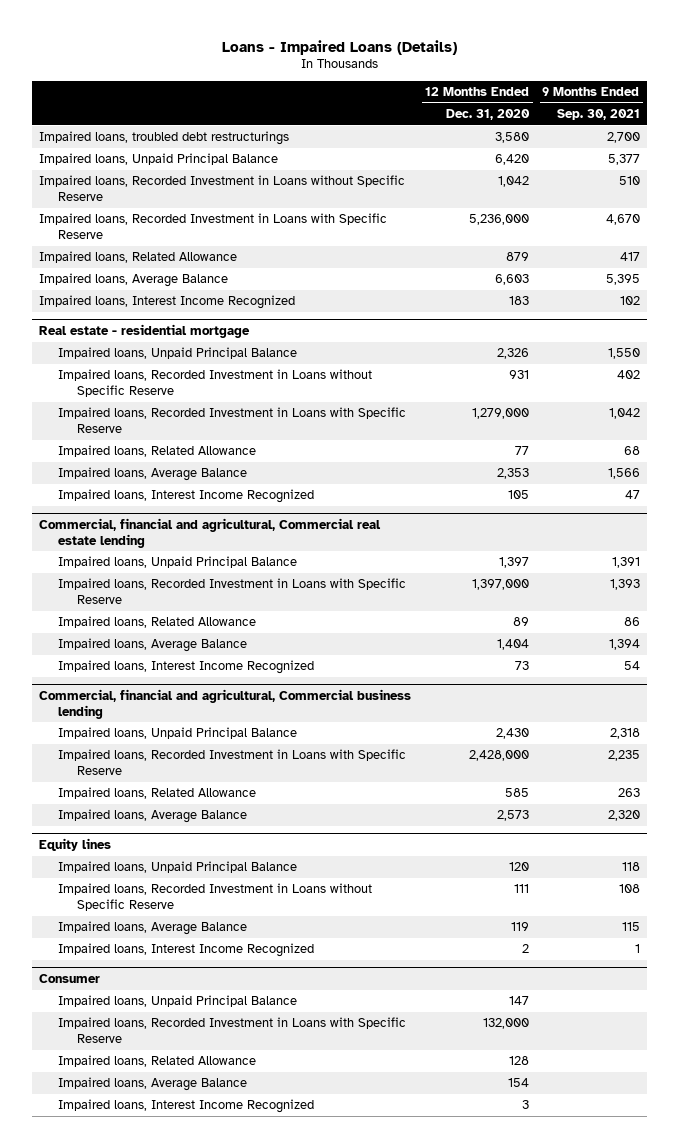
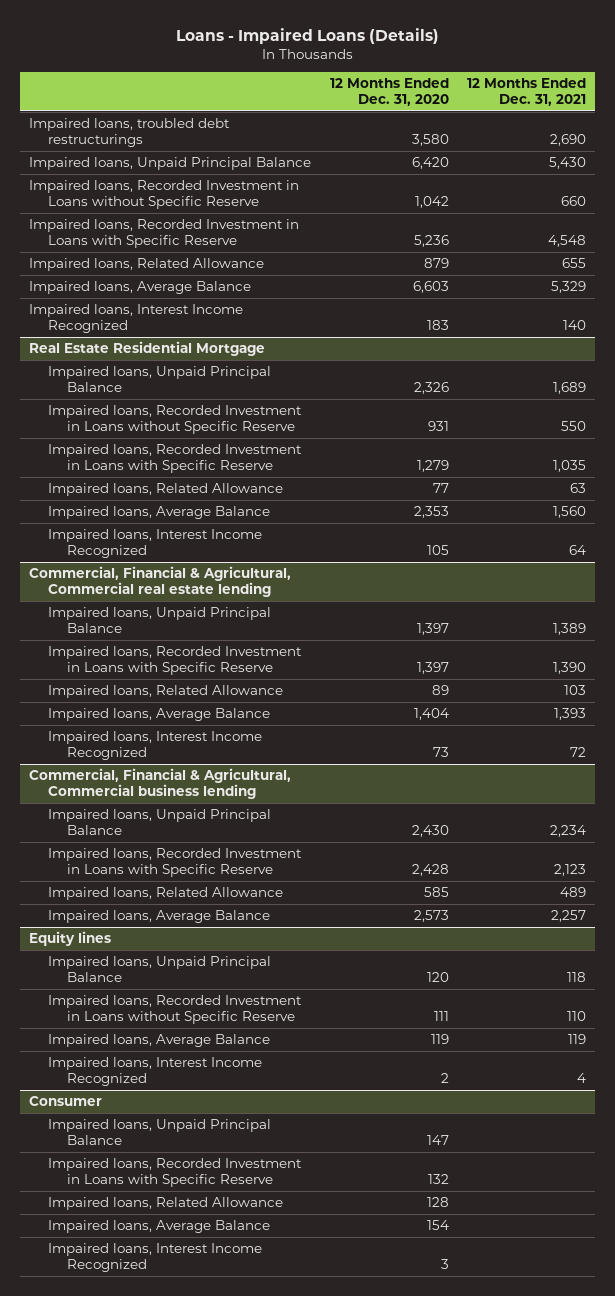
- | 12 Months Ended Dec. 31, 2020 | 9 Months Ended Sep. 30, 2021
+ | 12 Months Ended Dec. 31, 2020 | 12 Months Ended Dec. 31, 2021
- Impaired loans, Recorded Investment in Loans with Specific Reserve | 5,236,000 | 4,670
+ Impaired loans, Recorded Investment in Loans with Specific Reserve | 5,236 | 4,548
- Real estate - residential mortgage
+ Real Estate Residential Mortgage
- Impaired loans, Recorded Investment in Loans with Specific Reserve | 1,279,000 | 1,042
+ Impaired loans, Recorded Investment in Loans with Specific Reserve | 1,279 | 1,035
- Commercial, financial and agricultural, Commercial real estate lending
+ Commercial, Financial & Agricultural, Commercial real estate lending
- Impaired loans, Recorded Investment in Loans with Specific Reserve | 1,397,000 | 1,393
+ Impaired loans, Recorded Investment in Loans with Specific Reserve | 1,397 | 1,390
- Commercial, financial and agricultural, Commercial business lending
+ Commercial, Financial & Agricultural, Commercial business lending
- Impaired loans, Recorded Investment in Loans with Specific Reserve | 2,428,000 | 2,235
+ Impaired loans, Recorded Investment in Loans with Specific Reserve | 2,428 | 2,123
@ Consumer
- Impaired loans, Recorded Investment in Loans with Specific Reserve | 132,000 |
+ Impaired loans, Recorded Investment in Loans with Specific Reserve | 132 |

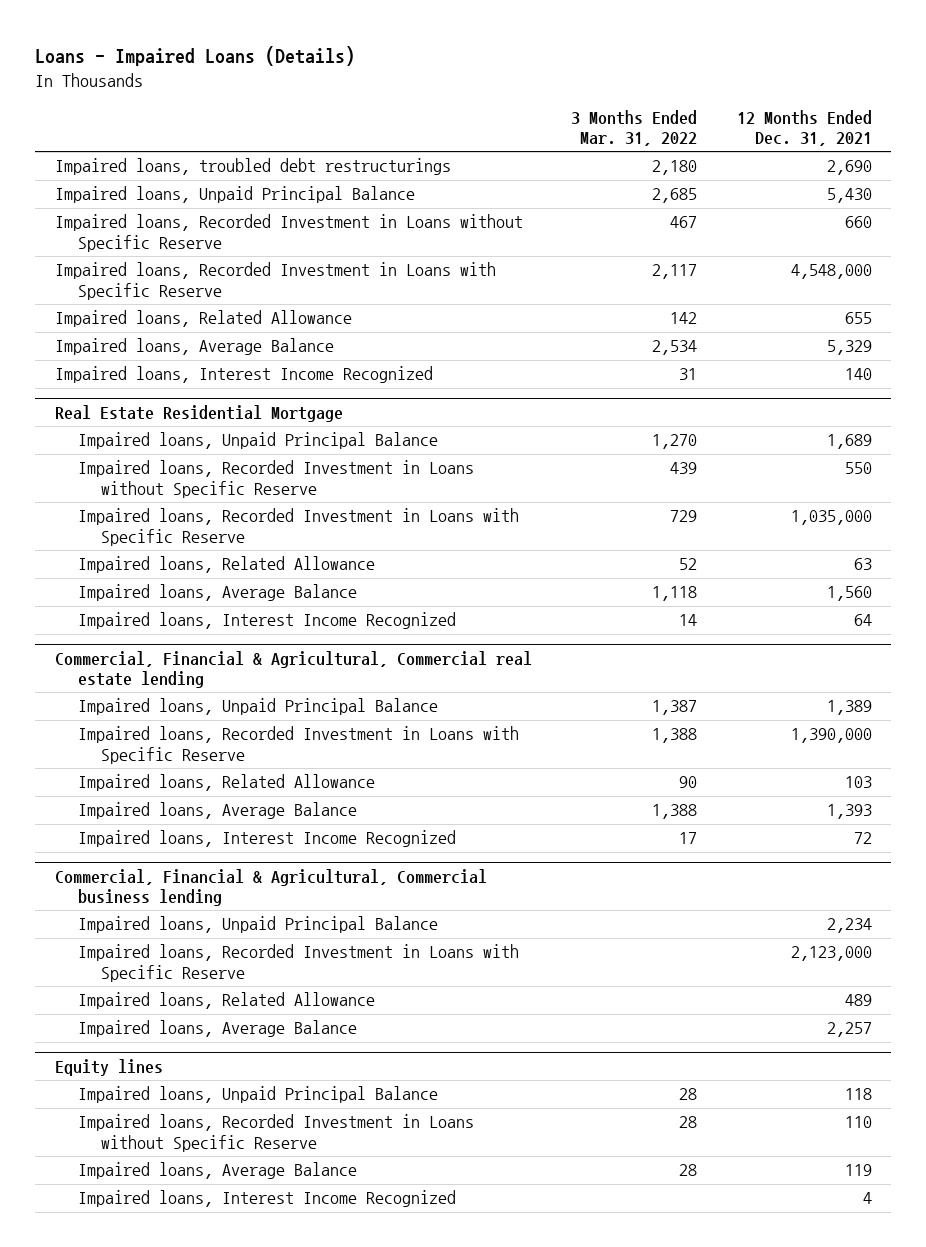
- | 12 Months Ended Dec. 31, 2020 | 12 Months Ended Dec. 31, 2021
+ | 3 Months Ended Mar. 31, 2022 | 12 Months Ended Dec. 31, 2021
- Impaired loans, Recorded Investment in Loans with Specific Reserve | 5,236 | 4,548
+ Impaired loans, Recorded Investment in Loans with Specific Reserve | 2,117 | 4,548,000
@ Real Estate Residential Mortgage
- Impaired loans, Recorded Investment in Loans with Specific Reserve | 1,279 | 1,035
+ Impaired loans, Recorded Investment in Loans with Specific Reserve | 729 | 1,035,000
@ Commercial, Financial & Agricultural, Commercial real estate lending
- Impaired loans, Recorded Investment in Loans with Specific Reserve | 1,397 | 1,390
+ Impaired loans, Recorded Investment in Loans with Specific Reserve | 1,388 | 1,390,000
@ Commercial, Financial & Agricultural, Commercial business lending
- Impaired loans, Recorded Investment in Loans with Specific Reserve | 2,428 | 2,123
+ Impaired loans, Recorded Investment in Loans with Specific Reserve | | 2,123,000
- Consumer
- Impaired loans, Unpaid Principal Balance | 147 |
- Impaired loans, Recorded Investment in Loans with Specific Reserve | 132 |
- Impaired loans, Related Allowance | 128 |
- Impaired loans, Average Balance | 154 |
- Impaired loans, Interest Income Recognized | 3 |

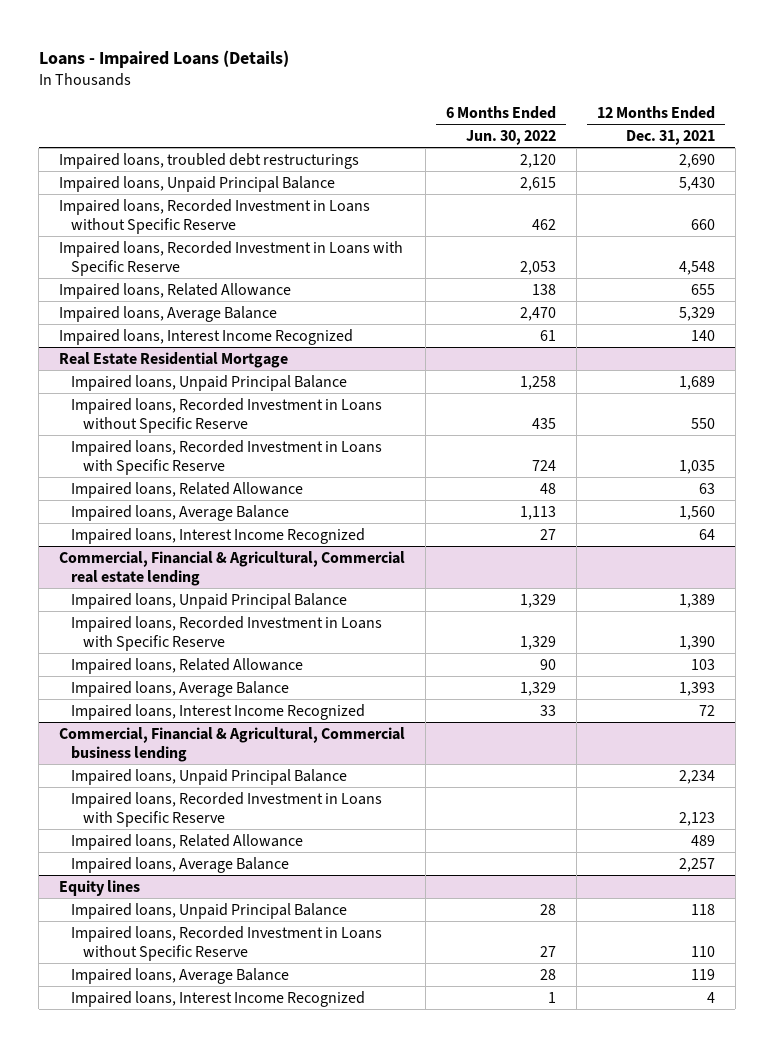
- | 3 Months Ended Mar. 31, 2022 | 12 Months Ended Dec. 31, 2021
+ | 6 Months Ended Jun. 30, 2022 | 12 Months Ended Dec. 31, 2021
- Impaired loans, Recorded Investment in Loans with Specific Reserve | 2,117 | 4,548,000
+ Impaired loans, Recorded Investment in Loans with Specific Reserve | 2,053 | 4,548
@ Real Estate Residential Mortgage
- Impaired loans, Recorded Investment in Loans with Specific Reserve | 729 | 1,035,000
+ Impaired loans, Recorded Investment in Loans with Specific Reserve | 724 | 1,035
@ Commercial, Financial & Agricultural, Commercial real estate lending
- Impaired loans, Recorded Investment in Loans with Specific Reserve | 1,388 | 1,390,000
+ Impaired loans, Recorded Investment in Loans with Specific Reserve | 1,329 | 1,390
@ Commercial, Financial & Agricultural, Commercial business lending
- Impaired loans, Recorded Investment in Loans with Specific Reserve | | 2,123,000
+ Impaired loans, Recorded Investment in Loans with Specific Reserve | | 2,123

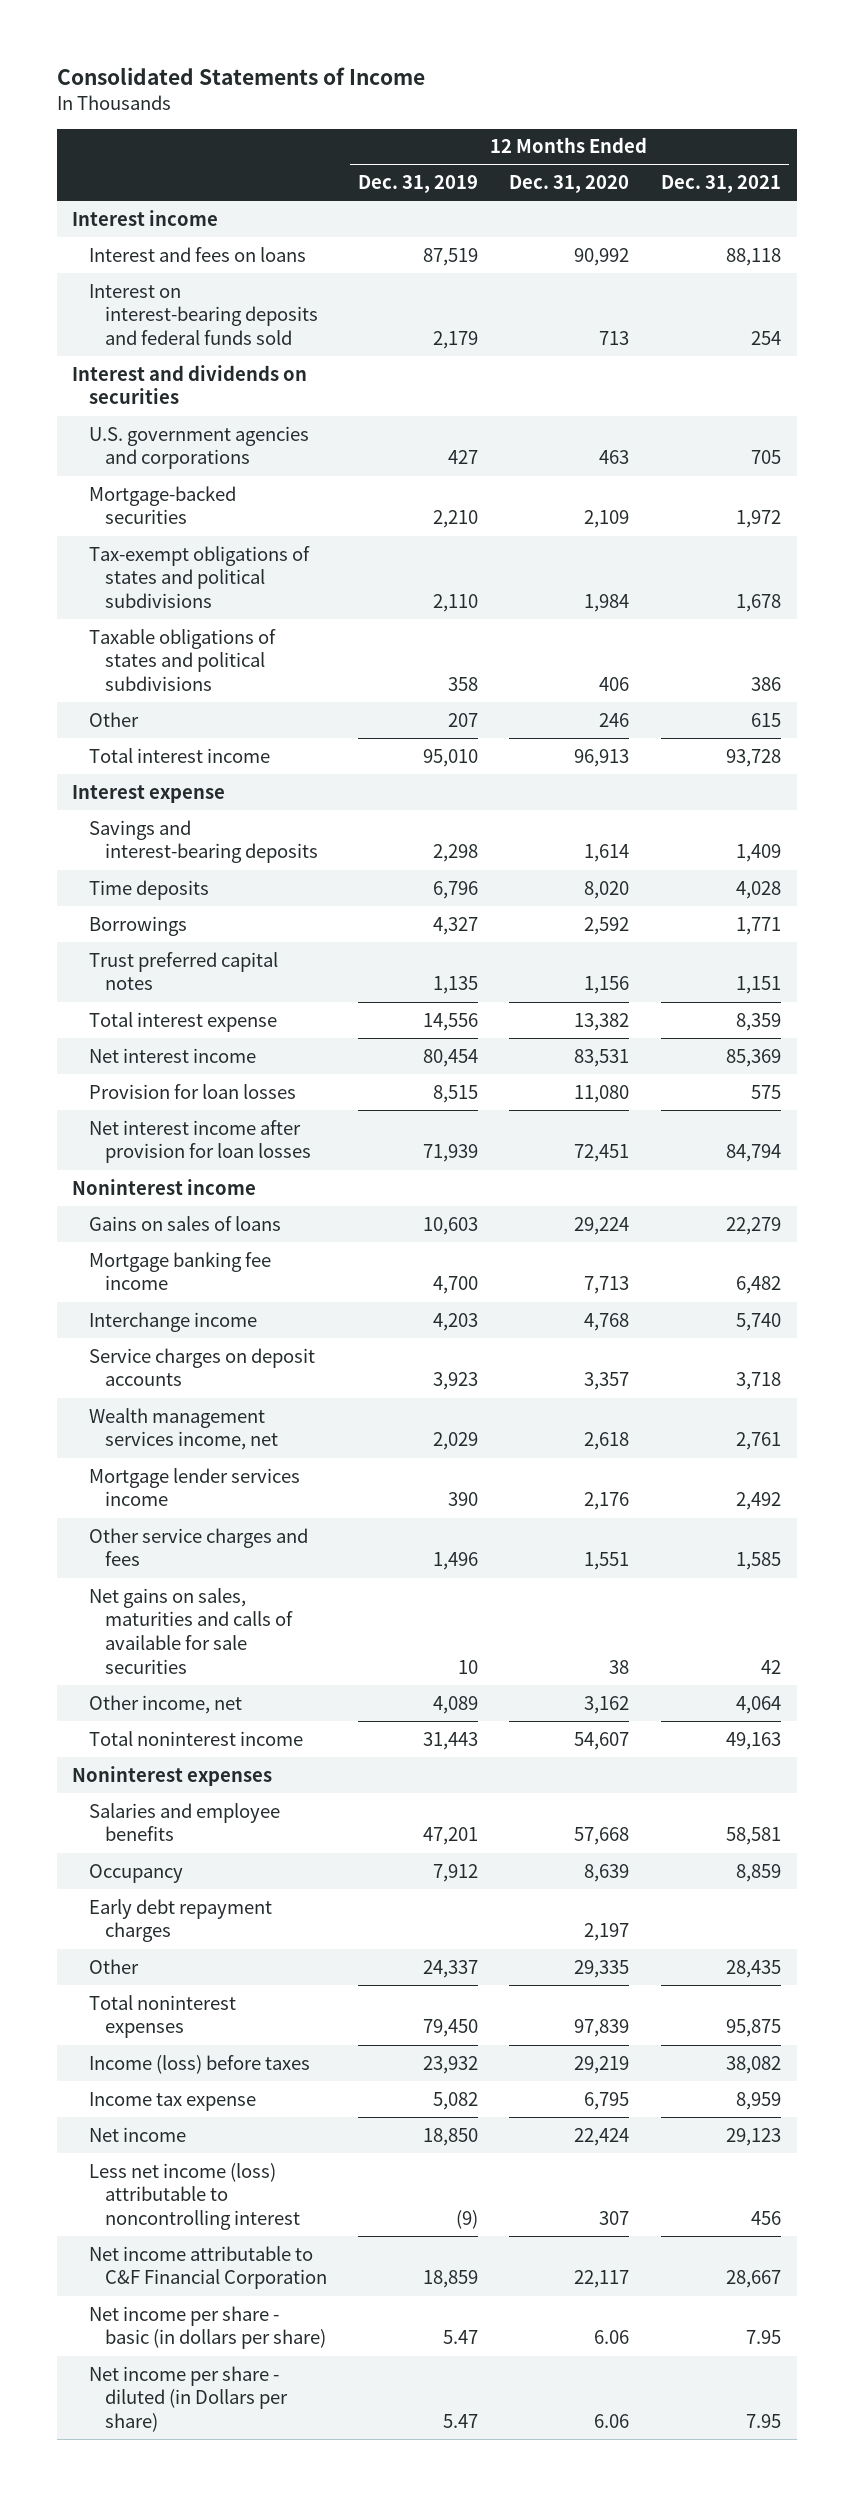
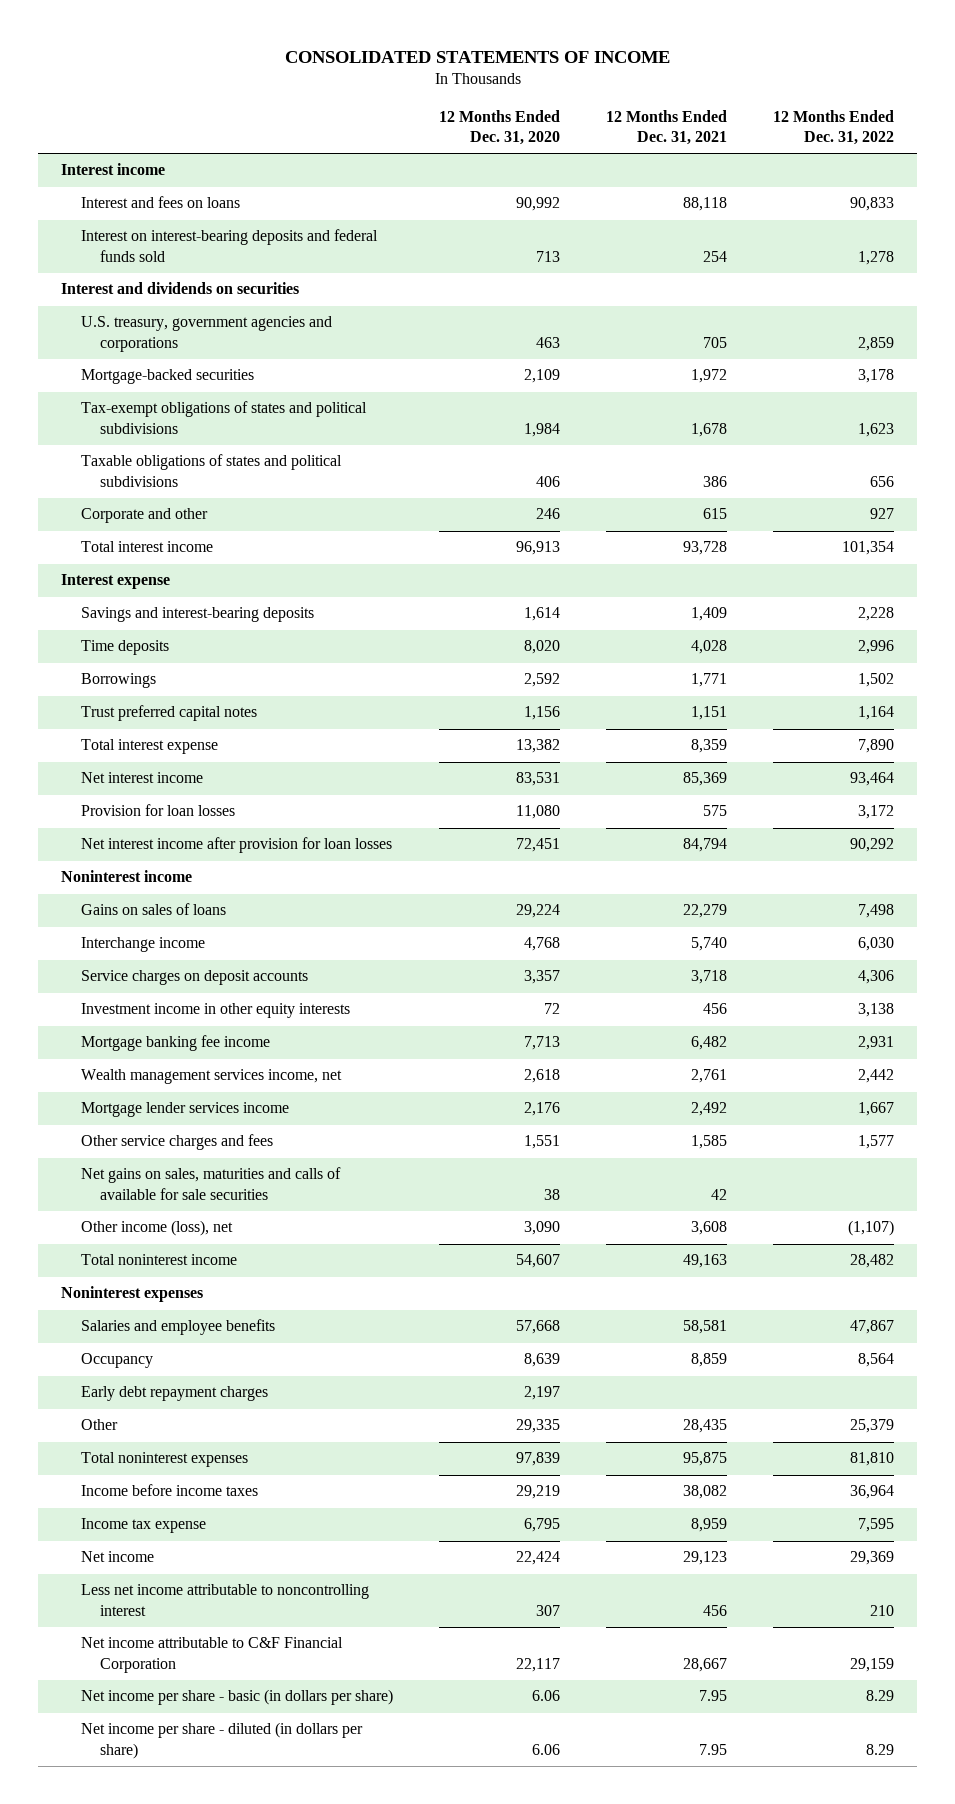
- Consolidated Statements of Income
+ CONSOLIDATED STATEMENTS OF INCOME
- | 12 Months Ended Dec. 31, 2019 | 12 Months Ended Dec. 31, 2020 | 12 Months Ended Dec. 31, 2021
+ | 12 Months Ended Dec. 31, 2020 | 12 Months Ended Dec. 31, 2021 | 12 Months Ended Dec. 31, 2022
- U.S. government agencies and corporations | 427 | 463 | 705
+ U.S. treasury, government agencies and corporations | 463 | 705 | 2,859
- Other | 207 | 246 | 615
+ Corporate and other | 246 | 615 | 927
+ Investment income in other equity interests | 72 | 456 | 3,138
moved down: Mortgage banking fee income | 7,713 | 6,482 | 2,931
- Other income, net | 4,089 | 3,162 | 4,064
+ Other income (loss), net | 3,090 | 3,608 | (1,107)
- Income (loss) before taxes | 23,932 | 29,219 | 38,082
+ Income before income taxes | 29,219 | 38,082 | 36,964
- Less net income (loss) attributable to noncontrolling interest | (9) | 307 | 456
+ Less net income attributable to noncontrolling interest | 307 | 456 | 210
- Net income per share - diluted (in Dollars per share) | 5.47 | 6.06 | 7.95
+ Net income per share - diluted (in dollars per share) | 6.06 | 7.95 | 8.29

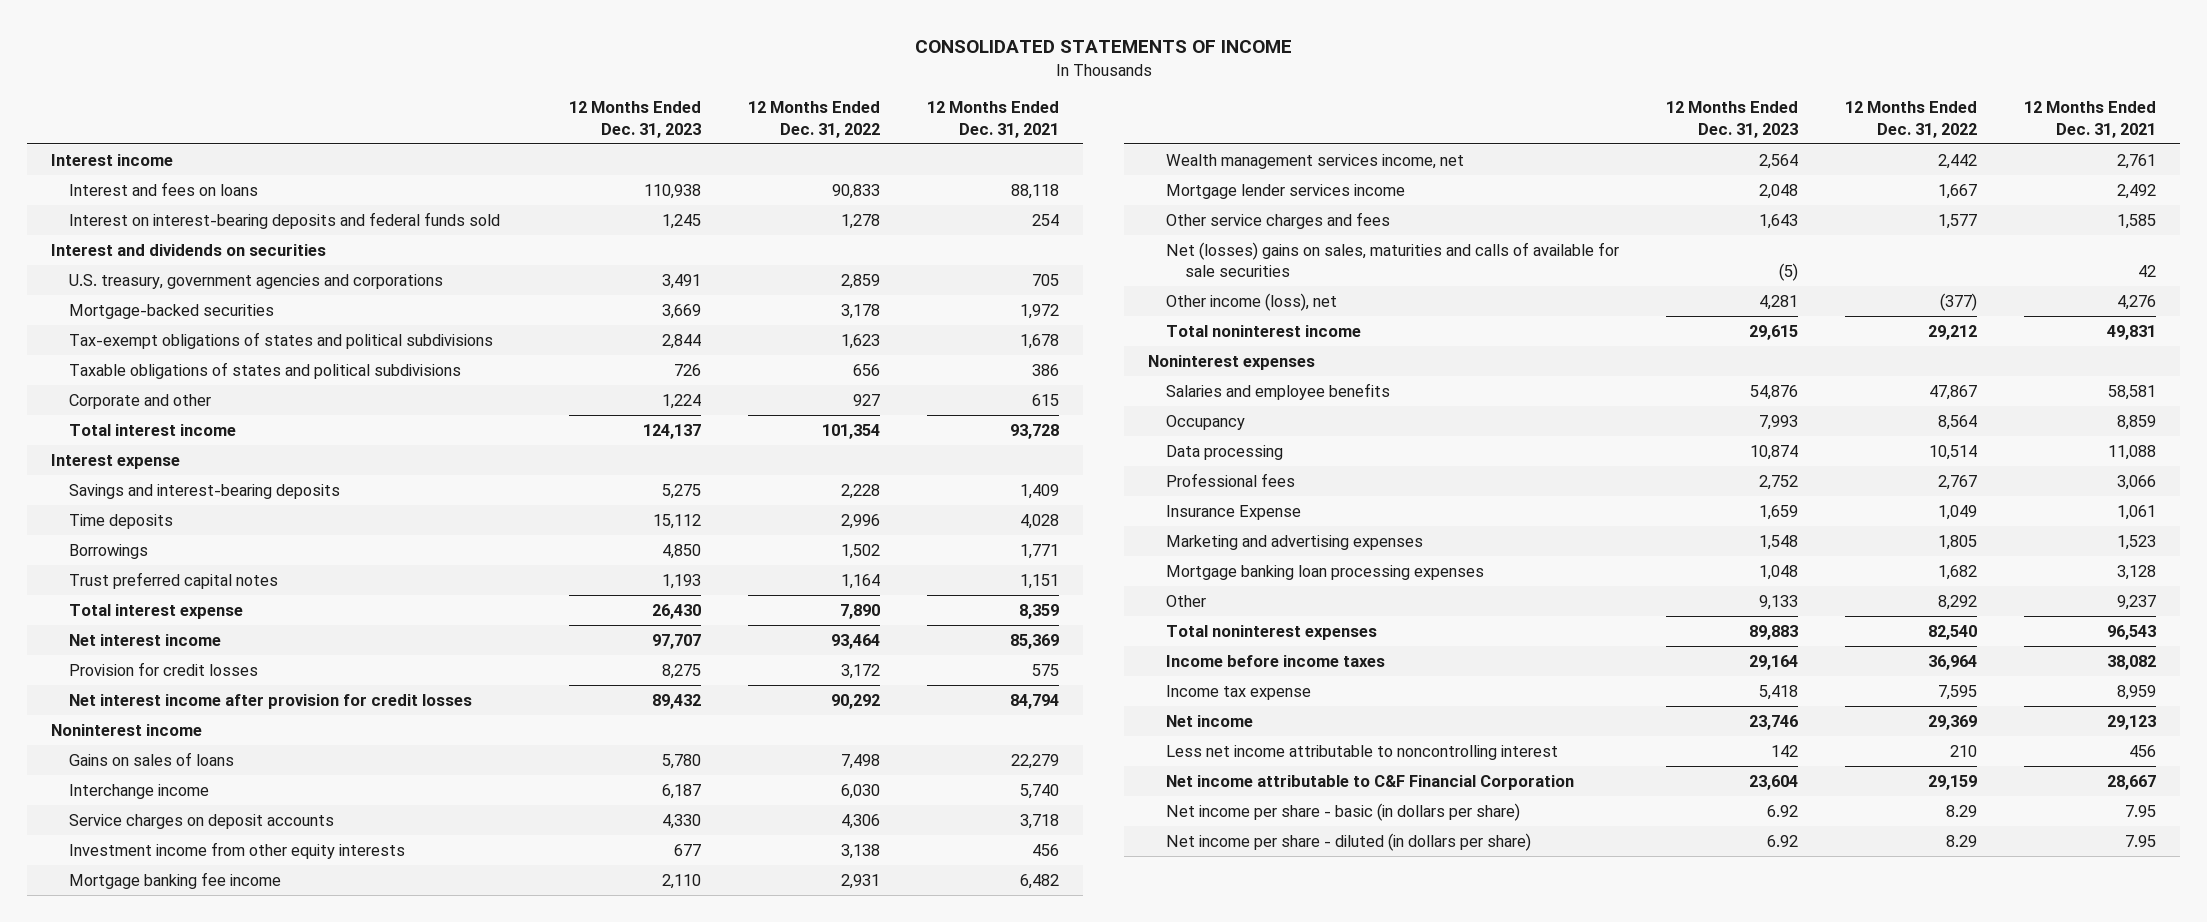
- | 12 Months Ended Dec. 31, 2020 | 12 Months Ended Dec. 31, 2021 | 12 Months Ended Dec. 31, 2022
+ | 12 Months Ended Dec. 31, 2023 | 12 Months Ended Dec. 31, 2022 | 12 Months Ended Dec. 31, 2021
- Provision for loan losses | 11,080 | 575 | 3,172
- Net interest income after provision for loan losses | 72,451 | 84,794 | 90,292
+ Provision for credit losses | 8,275 | 3,172 | 575
+ Net interest income after provision for credit losses | 89,432 | 90,292 | 84,794
- Investment income in other equity interests | 72 | 456 | 3,138
+ Investment income from other equity interests | 677 | 3,138 | 456
- Net gains on sales, maturities and calls of available for sale securities | 38 | 42 |
- Other income (loss), net | 3,090 | 3,608 | (1,107)
- Total noninterest income | 54,607 | 49,163 | 28,482
+ Net (losses) gains on sales, maturities and calls of available for sale securities | (5) | | 42
+ Other income (loss), net | 4,281 | (377) | 4,276
+ Total noninterest income | 29,615 | 29,212 | 49,831
- Early debt repayment charges | 2,197 | |
- Other | 29,335 | 28,435 | 25,379
- Total noninterest expenses | 97,839 | 95,875 | 81,810
+ Data processing | 10,874 | 10,514 | 11,088
+ Professional fees | 2,752 | 2,767 | 3,066
+ Insurance Expense | 1,659 | 1,049 | 1,061
+ Marketing and advertising expenses | 1,548 | 1,805 | 1,523
+ Mortgage banking loan processing expenses | 1,048 | 1,682 | 3,128
+ Other | 9,133 | 8,292 | 9,237
+ Total noninterest expenses | 89,883 | 82,540 | 96,543

